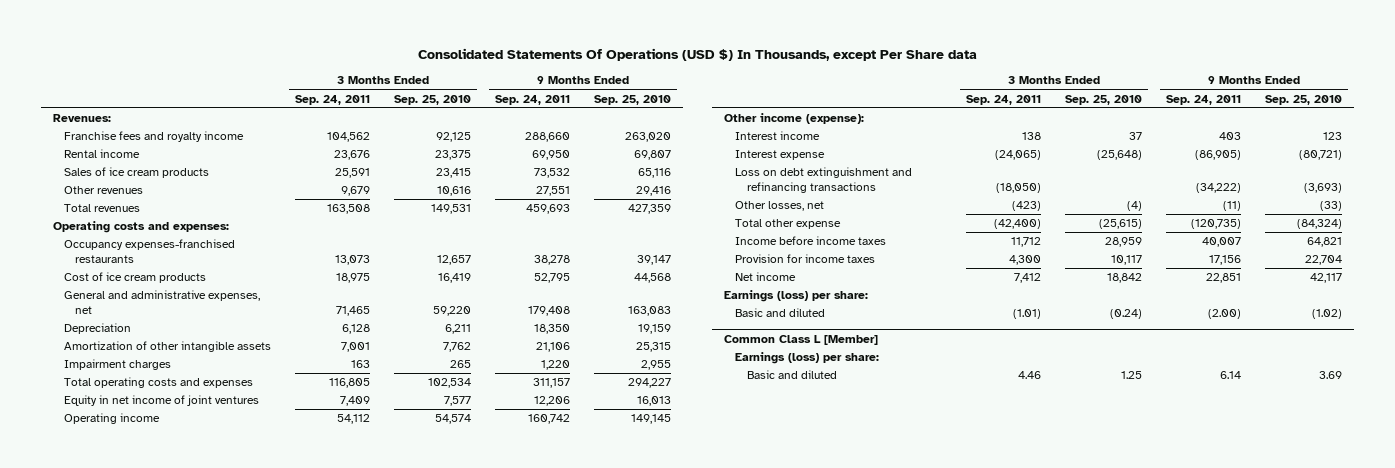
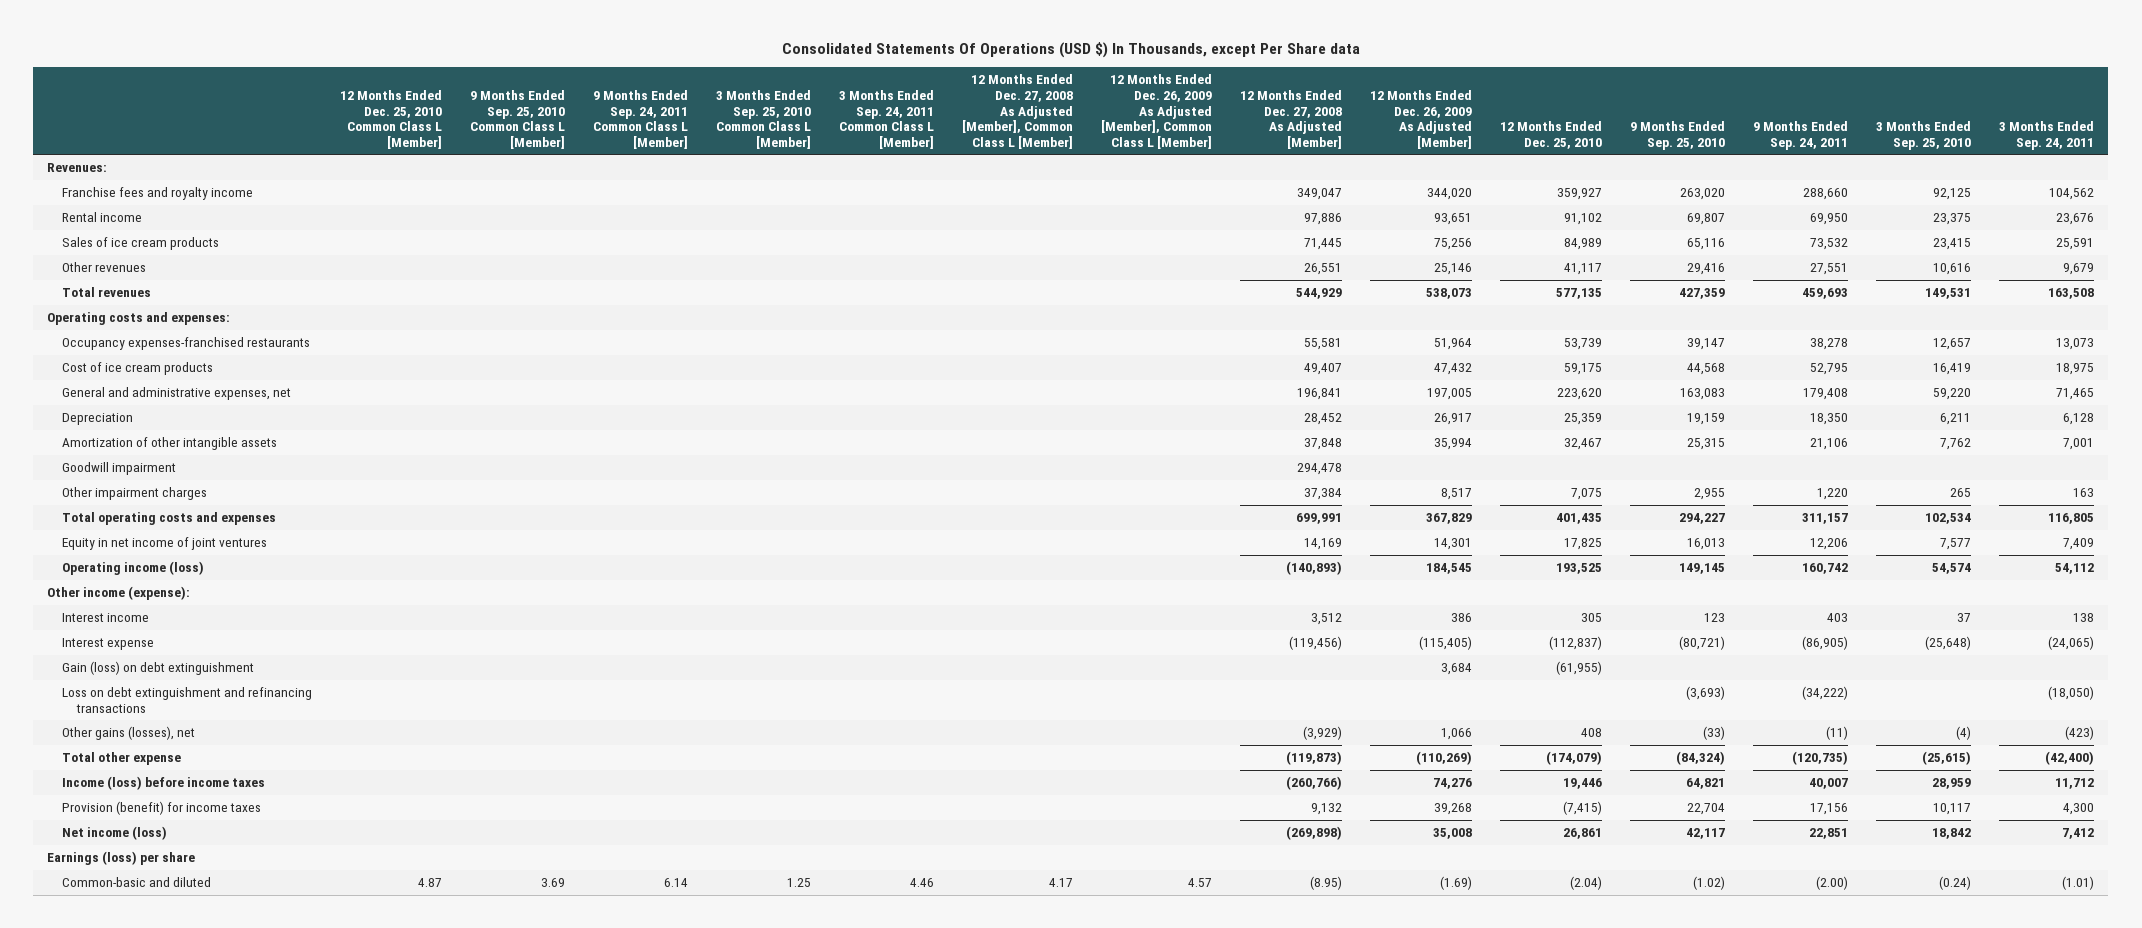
- | 3 Months Ended Sep. 24, 2011 | 3 Months Ended Sep. 25, 2010 | 9 Months Ended Sep. 24, 2011 | 9 Months Ended Sep. 25, 2010
+ | 12 Months Ended Dec. 25, 2010 Common Class L [Member] | 9 Months Ended Sep. 25, 2010 Common Class L [Member] | 9 Months Ended Sep. 24, 2011 Common Class L [Member] | 3 Months Ended Sep. 25, 2010 Common Class L [Member] | 3 Months Ended Sep. 24, 2011 Common Class L [Member] | 12 Months Ended Dec. 27, 2008 As Adjusted [Member], Common Class L [Member] | 12 Months Ended Dec. 26, 2009 As Adjusted [Member], Common Class L [Member] | 12 Months Ended Dec. 27, 2008 As Adjusted [Member] | 12 Months Ended Dec. 26, 2009 As Adjusted [Member] | 12 Months Ended Dec. 25, 2010 | 9 Months Ended Sep. 25, 2010 | 9 Months Ended Sep. 24, 2011 | 3 Months Ended Sep. 25, 2010 | 3 Months Ended Sep. 24, 2011
- Impairment charges | 163 | 265 | 1,220 | 2,955
+ Goodwill impairment | | | | | | | | 294,478 | | | | | |
+ Other impairment charges | | | | | | | | 37,384 | 8,517 | 7,075 | 2,955 | 1,220 | 265 | 163
- Operating income | 54,112 | 54,574 | 160,742 | 149,145
+ Operating income (loss) | | | | | | | | (140,893) | 184,545 | 193,525 | 149,145 | 160,742 | 54,574 | 54,112
+ Gain (loss) on debt extinguishment | | | | | | | | | 3,684 | (61,955) | | | |
- Other losses, net | (423) | (4) | (11) | (33)
+ Other gains (losses), net | | | | | | | | (3,929) | 1,066 | 408 | (33) | (11) | (4) | (423)
- Income before income taxes | 11,712 | 28,959 | 40,007 | 64,821
- Provision for income taxes | 4,300 | 10,117 | 17,156 | 22,704
- Net income | 7,412 | 18,842 | 22,851 | 42,117
- Earnings (loss) per share:
- Basic and diluted | (1.01) | (0.24) | (2.00) | (1.02)
- Common Class L [Member]
- Earnings (loss) per share:
- Basic and diluted | 4.46 | 1.25 | 6.14 | 3.69
+ Income (loss) before income taxes | | | | | | | | (260,766) | 74,276 | 19,446 | 64,821 | 40,007 | 28,959 | 11,712
+ Provision (benefit) for income taxes | | | | | | | | 9,132 | 39,268 | (7,415) | 22,704 | 17,156 | 10,117 | 4,300
+ Net income (loss) | | | | | | | | (269,898) | 35,008 | 26,861 | 42,117 | 22,851 | 18,842 | 7,412
+ Earnings (loss) per share
+ Common-basic and diluted | 4.87 | 3.69 | 6.14 | 1.25 | 4.46 | 4.17 | 4.57 | (8.95) | (1.69) | (2.04) | (1.02) | (2.00) | (0.24) | (1.01)

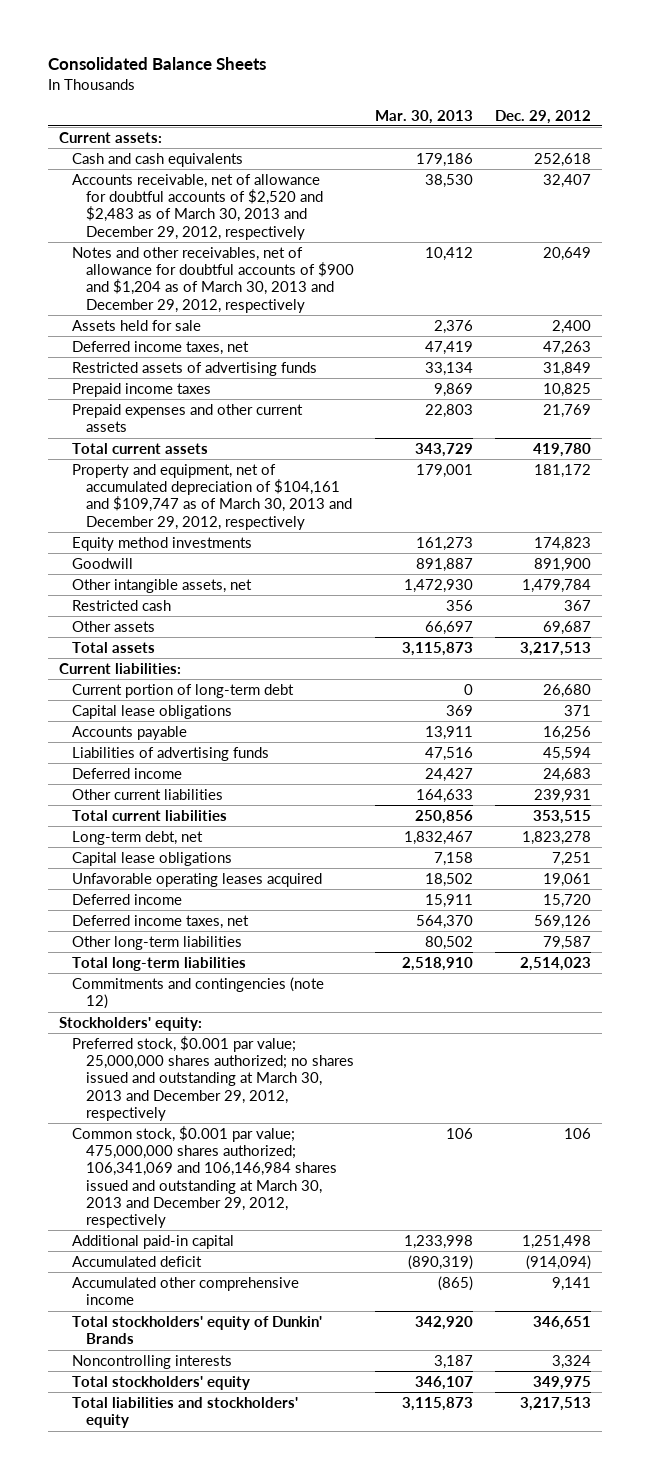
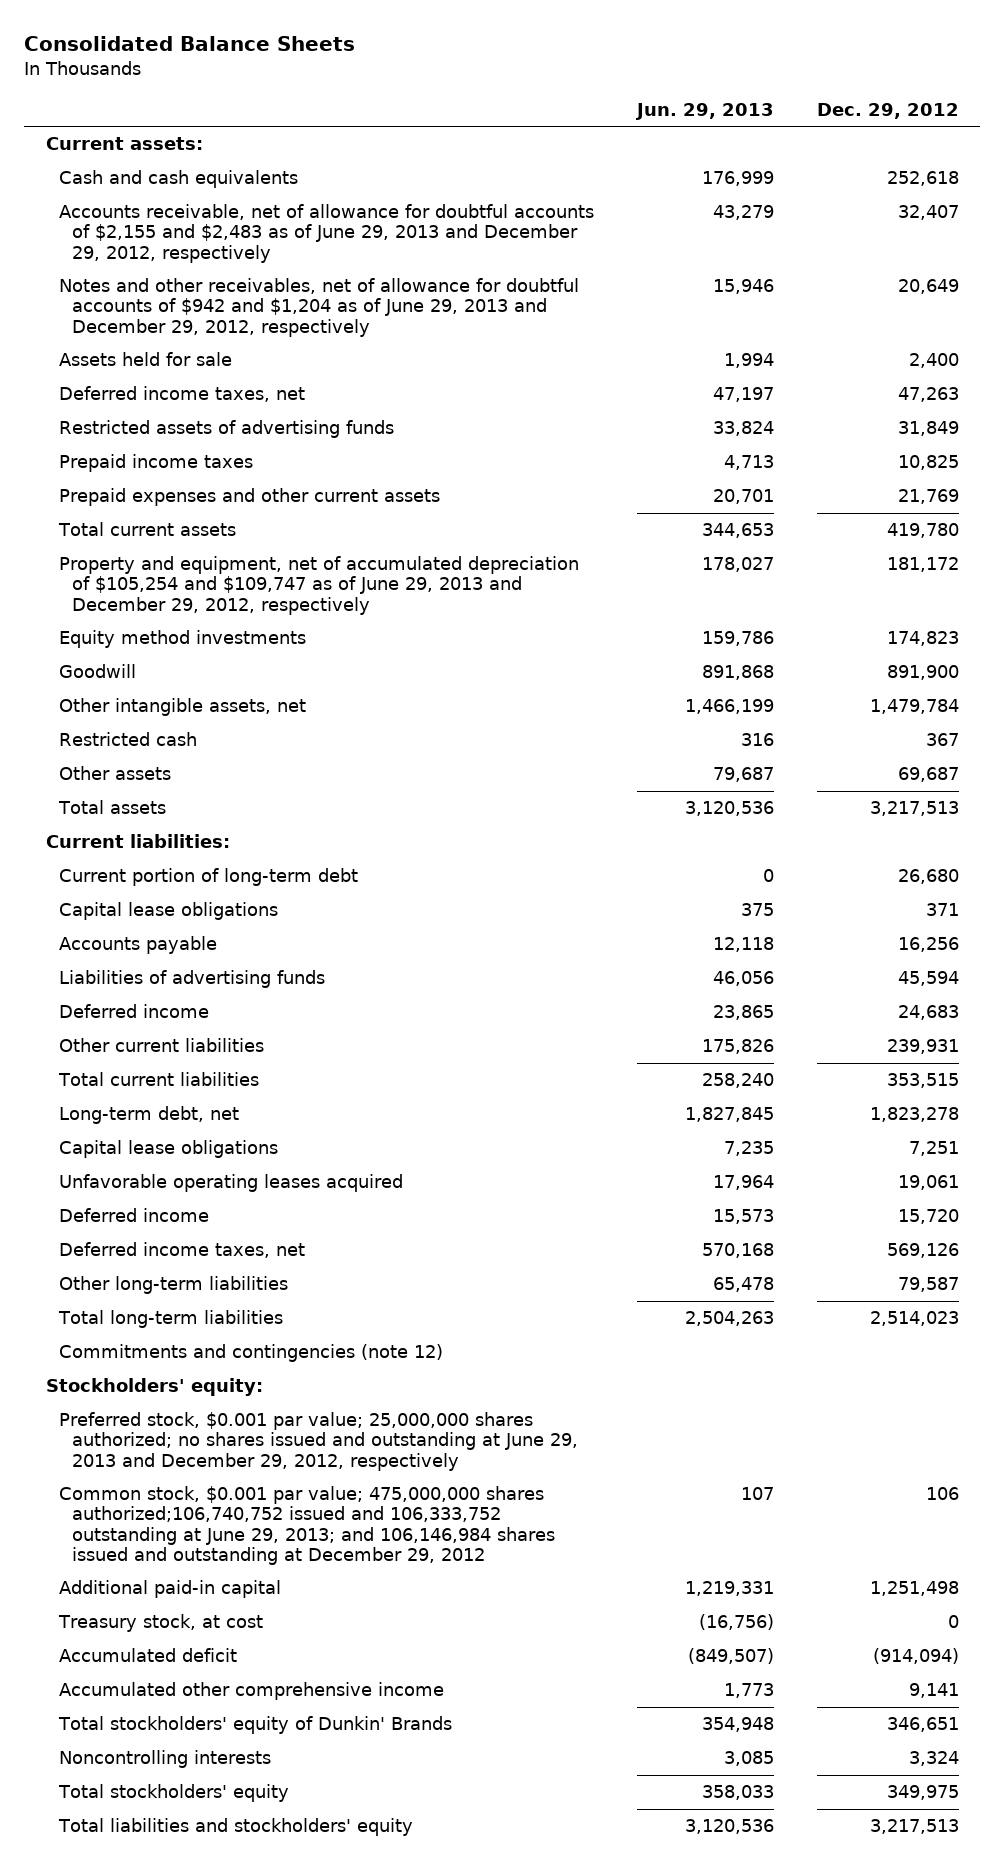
- | Mar. 30, 2013 | Dec. 29, 2012
+ | Jun. 29, 2013 | Dec. 29, 2012
- Accounts receivable, net of allowance for doubtful accounts of $2,520 and $2,483 as of March 30, 2013 and December 29, 2012, respectively | 38,530 | 32,407
- Notes and other receivables, net of allowance for doubtful accounts of $900 and $1,204 as of March 30, 2013 and December 29, 2012, respectively | 10,412 | 20,649
+ Accounts receivable, net of allowance for doubtful accounts of $2,155 and $2,483 as of June 29, 2013 and December 29, 2012, respectively | 43,279 | 32,407
+ Notes and other receivables, net of allowance for doubtful accounts of $942 and $1,204 as of June 29, 2013 and December 29, 2012, respectively | 15,946 | 20,649
- Property and equipment, net of accumulated depreciation of $104,161 and $109,747 as of March 30, 2013 and December 29, 2012, respectively | 179,001 | 181,172
+ Property and equipment, net of accumulated depreciation of $105,254 and $109,747 as of June 29, 2013 and December 29, 2012, respectively | 178,027 | 181,172
- Preferred stock, $0.001 par value; 25,000,000 shares authorized; no shares issued and outstanding at March 30, 2013 and December 29, 2012, respectively
- Common stock, $0.001 par value; 475,000,000 shares authorized; 106,341,069 and 106,146,984 shares issued and outstanding at March 30, 2013 and December 29, 2012, respectively | 106 | 106
+ Preferred stock, $0.001 par value; 25,000,000 shares authorized; no shares issued and outstanding at June 29, 2013 and December 29, 2012, respectively
+ Common stock, $0.001 par value; 475,000,000 shares authorized;106,740,752 issued and 106,333,752 outstanding at June 29, 2013; and 106,146,984 shares issued and outstanding at December 29, 2012 | 107 | 106
+ Treasury stock, at cost | (16,756) | 0

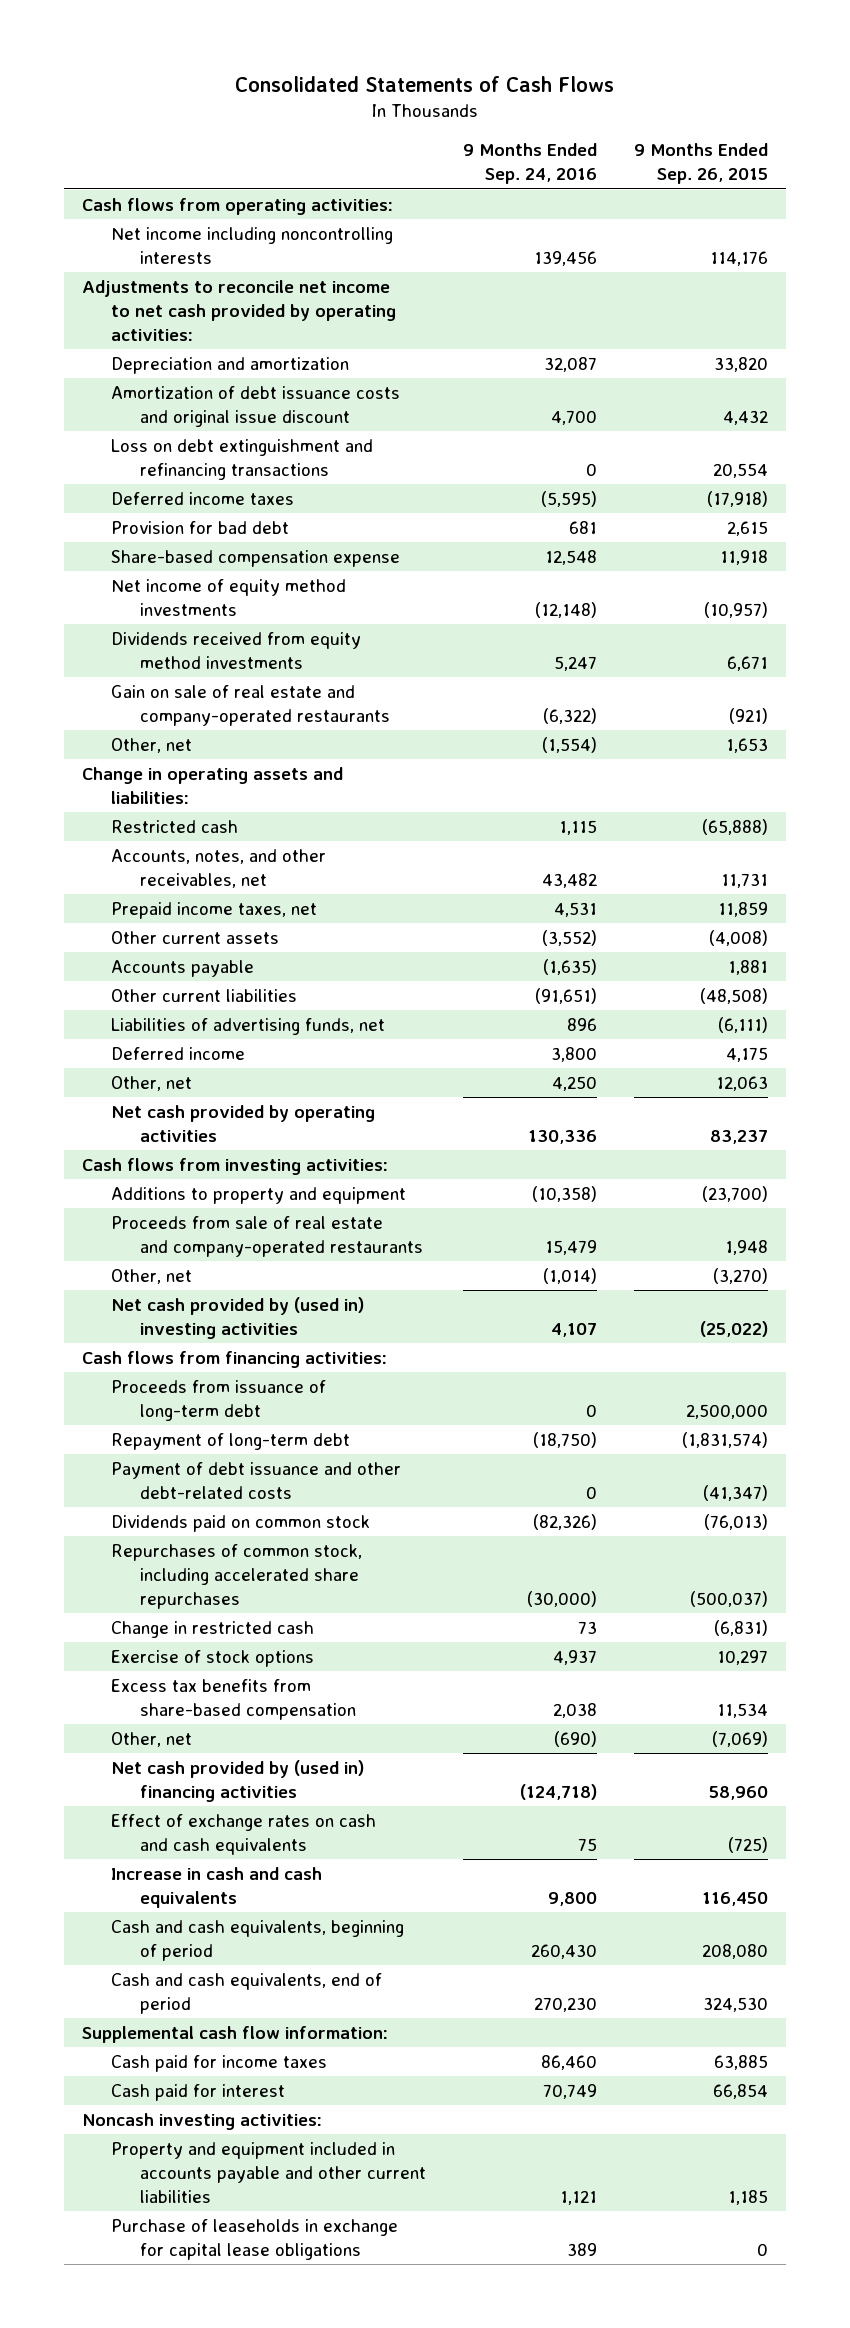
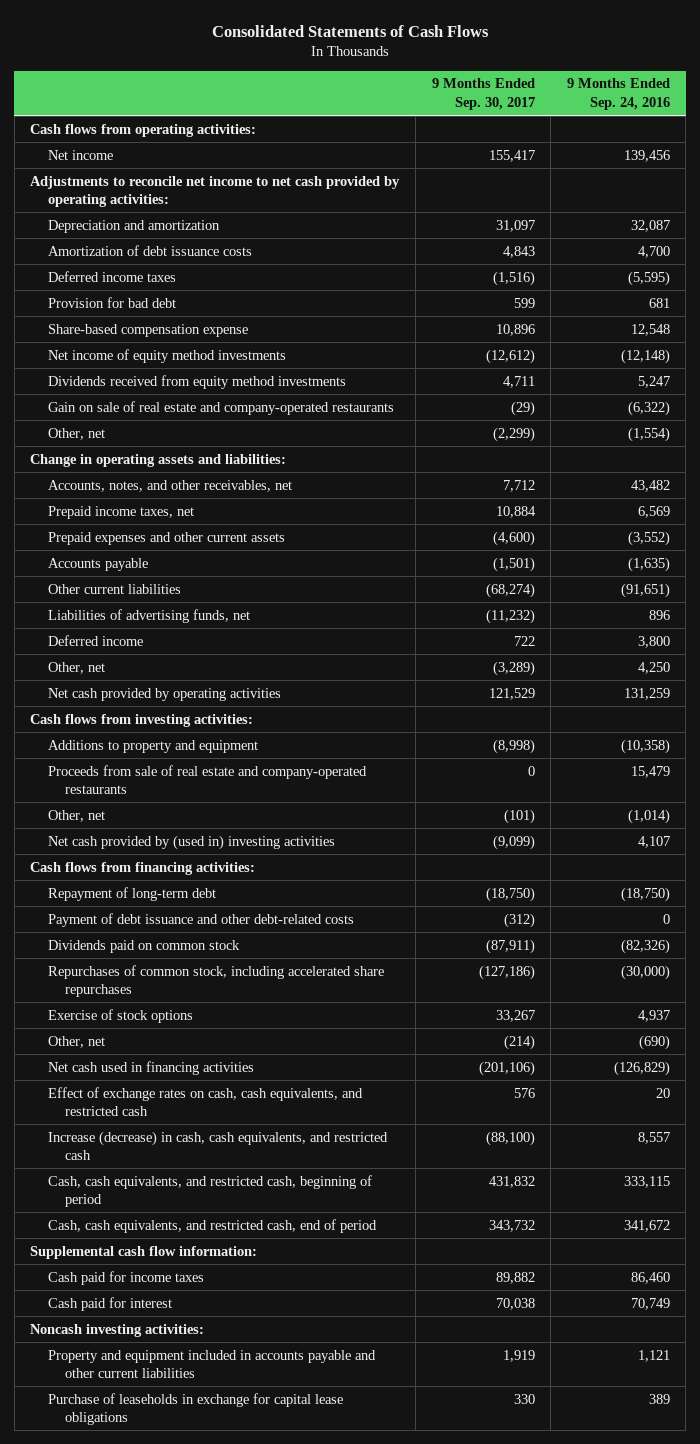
- | 9 Months Ended Sep. 24, 2016 | 9 Months Ended Sep. 26, 2015
+ | 9 Months Ended Sep. 30, 2017 | 9 Months Ended Sep. 24, 2016
- Net income including noncontrolling interests | 139,456 | 114,176
+ Net income | 155,417 | 139,456
- Amortization of debt issuance costs and original issue discount | 4,700 | 4,432
- Loss on debt extinguishment and refinancing transactions | 0 | 20,554
+ Amortization of debt issuance costs | 4,843 | 4,700
- Restricted cash | 1,115 | (65,888)
- Prepaid income taxes, net | 4,531 | 11,859
- Other current assets | (3,552) | (4,008)
+ Prepaid income taxes, net | 10,884 | 6,569
+ Prepaid expenses and other current assets | (4,600) | (3,552)
- Net cash provided by operating activities | 130,336 | 83,237
+ Net cash provided by operating activities | 121,529 | 131,259
- Proceeds from issuance of long-term debt | 0 | 2,500,000
- Change in restricted cash | 73 | (6,831)
- Excess tax benefits from share-based compensation | 2,038 | 11,534
- Net cash provided by (used in) financing activities | (124,718) | 58,960
- Effect of exchange rates on cash and cash equivalents | 75 | (725)
- Increase in cash and cash equivalents | 9,800 | 116,450
- Cash and cash equivalents, beginning of period | 260,430 | 208,080
- Cash and cash equivalents, end of period | 270,230 | 324,530
+ Net cash used in financing activities | (201,106) | (126,829)
+ Effect of exchange rates on cash, cash equivalents, and restricted cash | 576 | 20
+ Increase (decrease) in cash, cash equivalents, and restricted cash | (88,100) | 8,557
+ Cash, cash equivalents, and restricted cash, beginning of period | 431,832 | 333,115
+ Cash, cash equivalents, and restricted cash, end of period | 343,732 | 341,672

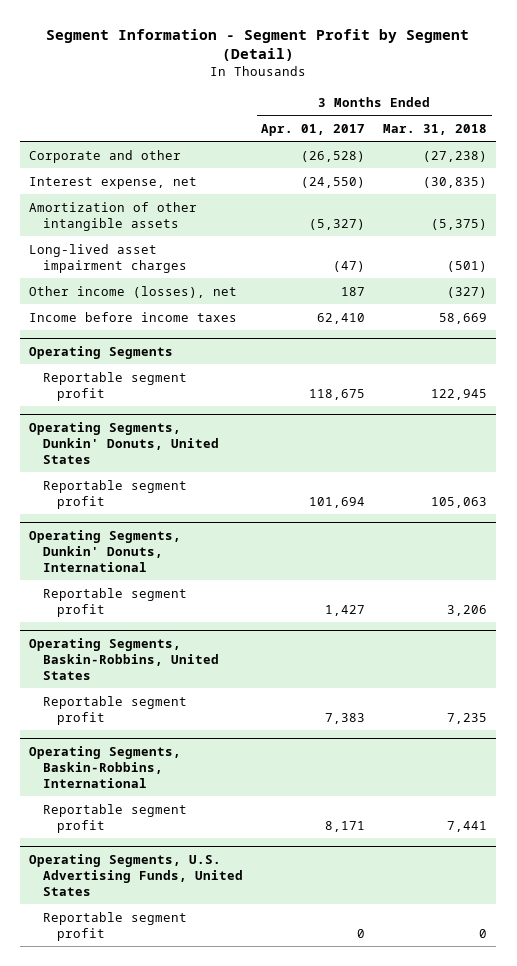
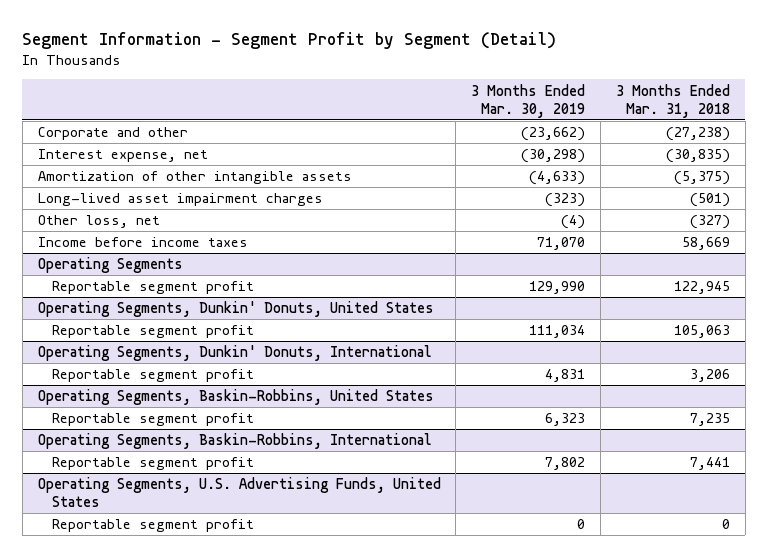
- | 3 Months Ended Apr. 01, 2017 | 3 Months Ended Mar. 31, 2018
+ | 3 Months Ended Mar. 30, 2019 | 3 Months Ended Mar. 31, 2018
- Other income (losses), net | 187 | (327)
+ Other loss, net | (4) | (327)

